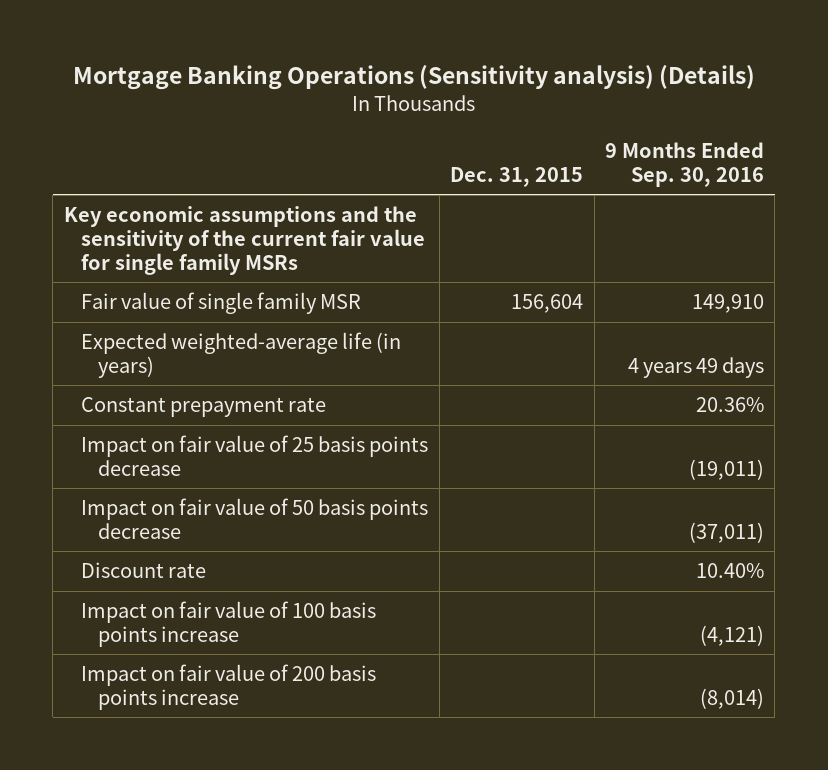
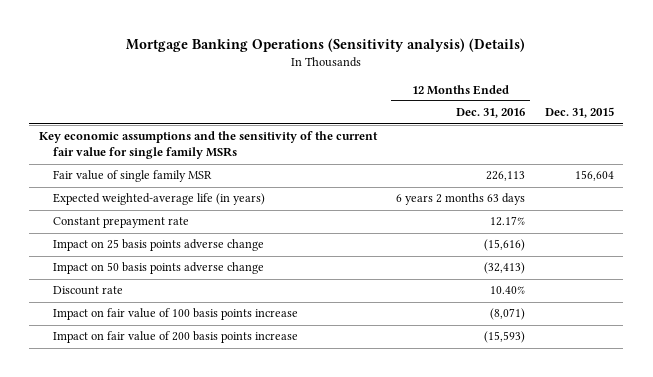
- | Dec. 31, 2015 | 9 Months Ended Sep. 30, 2016
+ | 12 Months Ended Dec. 31, 2016 | Dec. 31, 2015
- Impact on fair value of 25 basis points decrease | | (19,011)
- Impact on fair value of 50 basis points decrease | | (37,011)
+ Impact on 25 basis points adverse change | (15,616) |
+ Impact on 50 basis points adverse change | (32,413) |

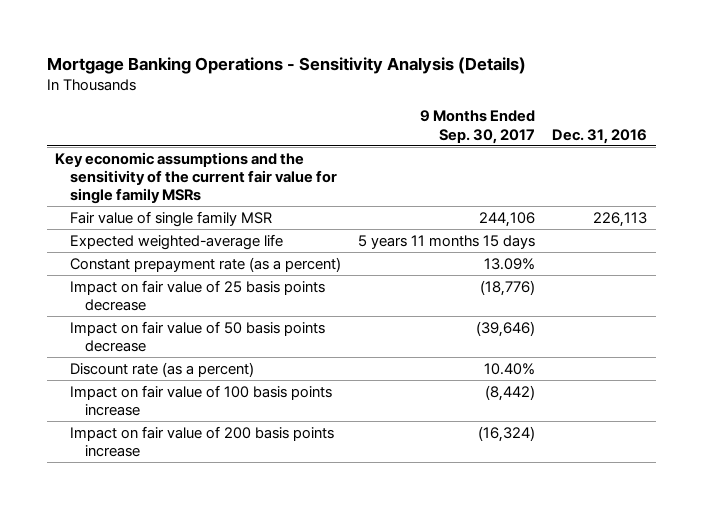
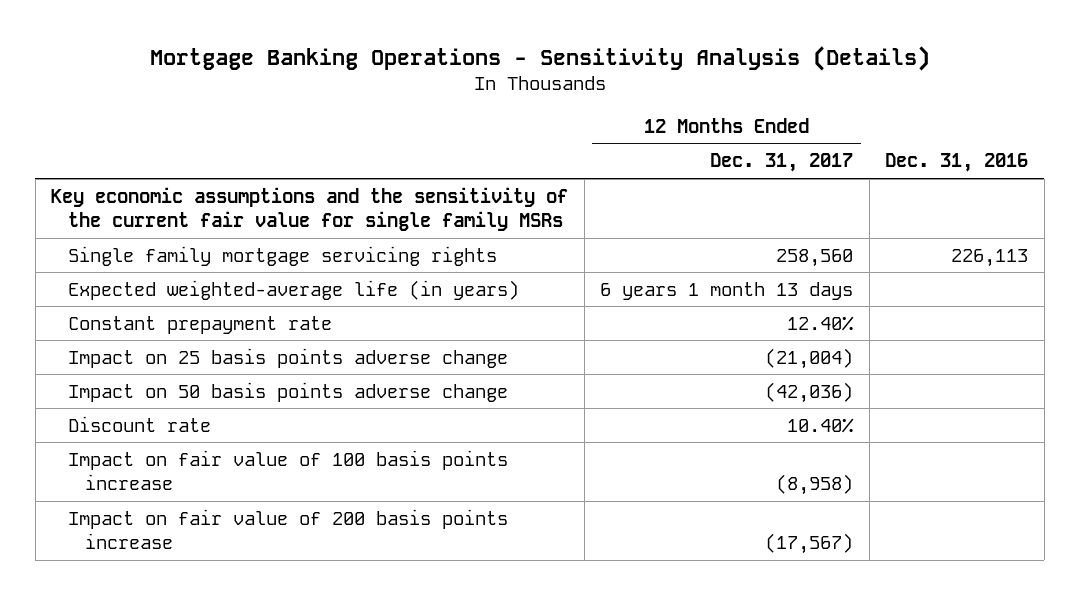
- | 9 Months Ended Sep. 30, 2017 | Dec. 31, 2016
+ | 12 Months Ended Dec. 31, 2017 | Dec. 31, 2016
- Fair value of single family MSR | 244,106 | 226,113
- Expected weighted-average life | 5 years 11 months 15 days |
- Constant prepayment rate (as a percent) | 13.09% |
- Impact on fair value of 25 basis points decrease | (18,776) |
- Impact on fair value of 50 basis points decrease | (39,646) |
- Discount rate (as a percent) | 10.40% |
+ Single family mortgage servicing rights | 258,560 | 226,113
+ Expected weighted-average life (in years) | 6 years 1 month 13 days |
+ Constant prepayment rate | 12.40% |
+ Impact on 25 basis points adverse change | (21,004) |
+ Impact on 50 basis points adverse change | (42,036) |
+ Discount rate | 10.40% |

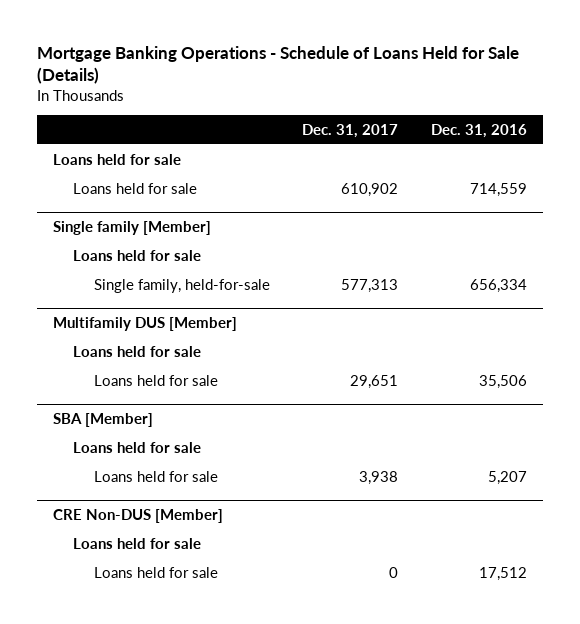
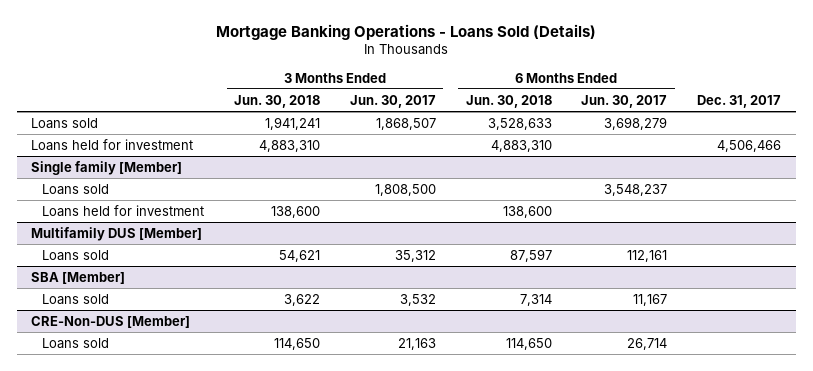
- Mortgage Banking Operations - Schedule of Loans Held for Sale (Details)
+ Mortgage Banking Operations - Loans Sold (Details)
- | Dec. 31, 2017 | Dec. 31, 2016
+ | 3 Months Ended Jun. 30, 2018 | 3 Months Ended Jun. 30, 2017 | 6 Months Ended Jun. 30, 2018 | 6 Months Ended Jun. 30, 2017 | Dec. 31, 2017
- Loans held for sale
- Loans held for sale | 610,902 | 714,559
+ Loans sold | 1,941,241 | 1,868,507 | 3,528,633 | 3,698,279 |
+ Loans held for investment | 4,883,310 | | 4,883,310 | | 4,506,466
@ Single family [Member]
- Loans held for sale
- Single family, held-for-sale | 577,313 | 656,334
+ Loans sold | | 1,808,500 | | 3,548,237 |
+ Loans held for investment | 138,600 | | 138,600 | |
@ Multifamily DUS [Member]
- Loans held for sale
- Loans held for sale | 29,651 | 35,506
+ Loans sold | 54,621 | 35,312 | 87,597 | 112,161 |
@ SBA [Member]
- Loans held for sale
- Loans held for sale | 3,938 | 5,207
- CRE Non-DUS [Member]
- Loans held for sale
- Loans held for sale | 0 | 17,512
@ SBA [Member]
+ Loans sold | 3,622 | 3,532 | 7,314 | 11,167 |
+ CRE-Non-DUS [Member]
+ Loans sold | 114,650 | 21,163 | 114,650 | 26,714 |

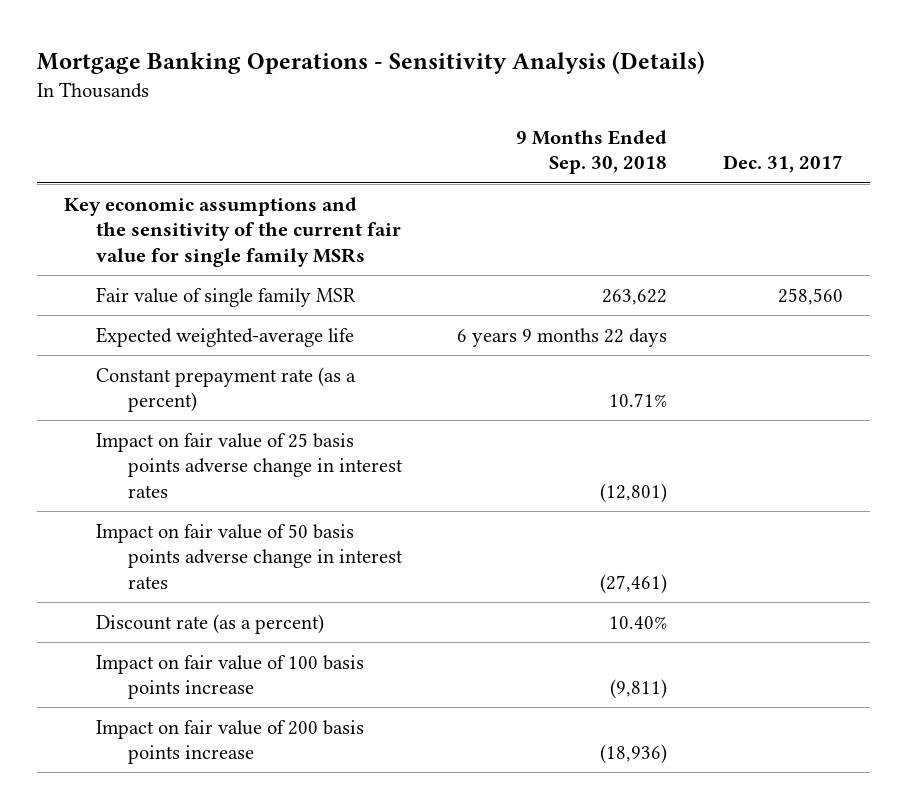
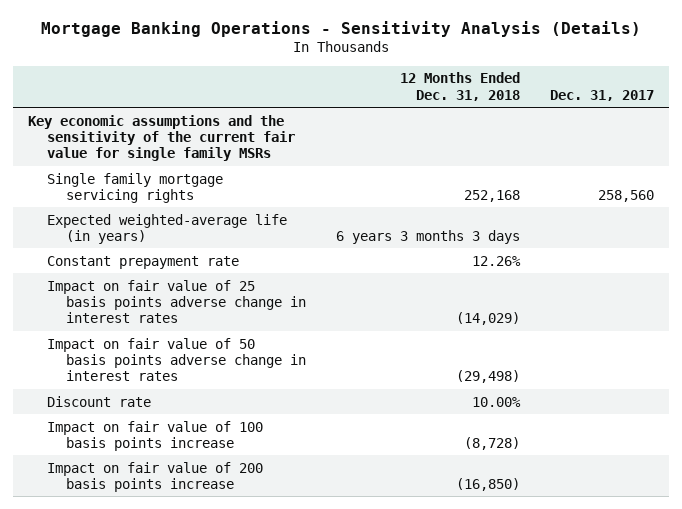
- | 9 Months Ended Sep. 30, 2018 | Dec. 31, 2017
+ | 12 Months Ended Dec. 31, 2018 | Dec. 31, 2017
- Fair value of single family MSR | 263,622 | 258,560
- Expected weighted-average life | 6 years 9 months 22 days |
- Constant prepayment rate (as a percent) | 10.71% |
+ Single family mortgage servicing rights | 252,168 | 258,560
+ Expected weighted-average life (in years) | 6 years 3 months 3 days |
+ Constant prepayment rate | 12.26% |
- Discount rate (as a percent) | 10.40% |
+ Discount rate | 10.00% |

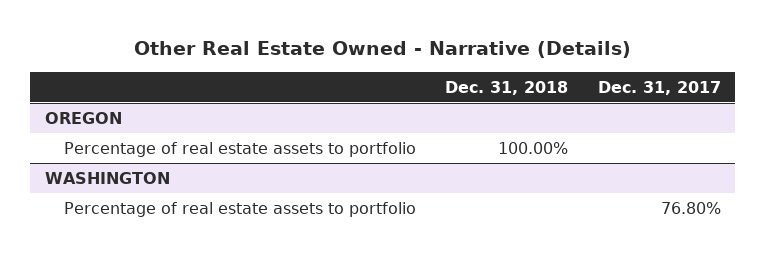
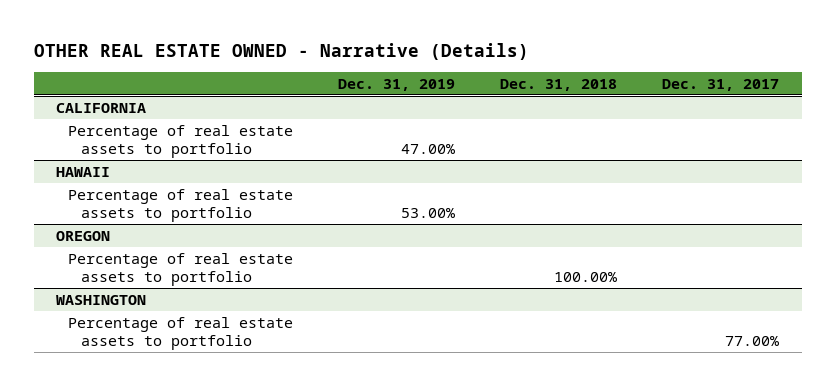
- Other Real Estate Owned - Narrative (Details)
+ OTHER REAL ESTATE OWNED - Narrative (Details)
- | Dec. 31, 2018 | Dec. 31, 2017
+ | Dec. 31, 2019 | Dec. 31, 2018 | Dec. 31, 2017
+ CALIFORNIA
+ Percentage of real estate assets to portfolio | 47.00% | |
+ HAWAII
+ Percentage of real estate assets to portfolio | 53.00% | |
@ WASHINGTON
- Percentage of real estate assets to portfolio | | 76.80%
+ Percentage of real estate assets to portfolio | | | 77.00%

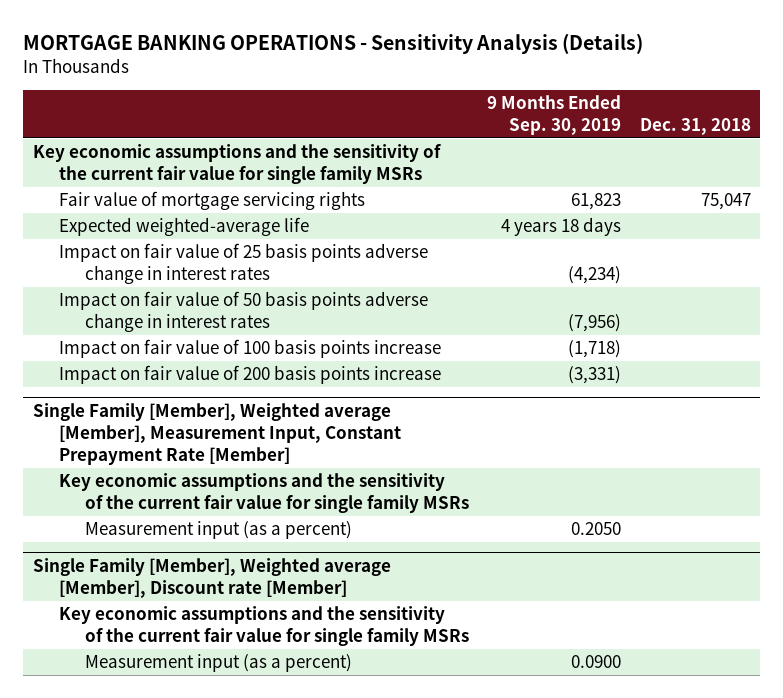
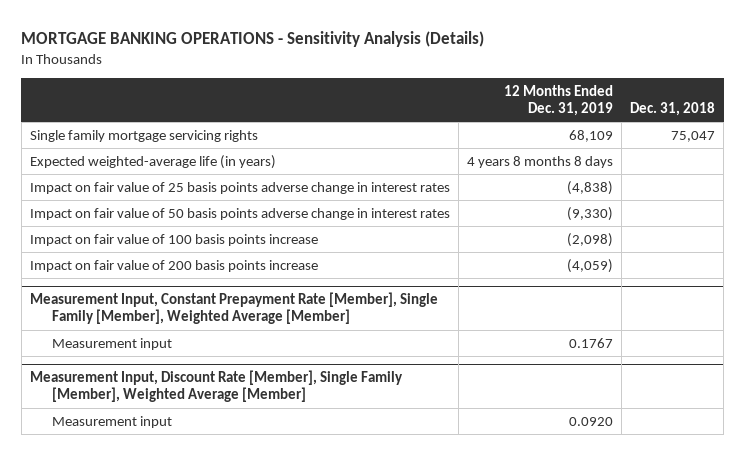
- | 9 Months Ended Sep. 30, 2019 | Dec. 31, 2018
+ | 12 Months Ended Dec. 31, 2019 | Dec. 31, 2018
- Key economic assumptions and the sensitivity of the current fair value for single family MSRs
- Fair value of mortgage servicing rights | 61,823 | 75,047
- Expected weighted-average life | 4 years 18 days |
+ Single family mortgage servicing rights | 68,109 | 75,047
+ Expected weighted-average life (in years) | 4 years 8 months 8 days |
- Single Family [Member], Weighted average [Member], Measurement Input, Constant Prepayment Rate [Member]
- Key economic assumptions and the sensitivity of the current fair value for single family MSRs
- Measurement input (as a percent) | 0.2050 |
- Single Family [Member], Weighted average [Member], Discount rate [Member]
- Key economic assumptions and the sensitivity of the current fair value for single family MSRs
- Measurement input (as a percent) | 0.0900 |
+ Measurement Input, Constant Prepayment Rate [Member], Single Family [Member], Weighted Average [Member]
+ Measurement input | 0.1767 |
+ Measurement Input, Discount Rate [Member], Single Family [Member], Weighted Average [Member]
+ Measurement input | 0.0920 |

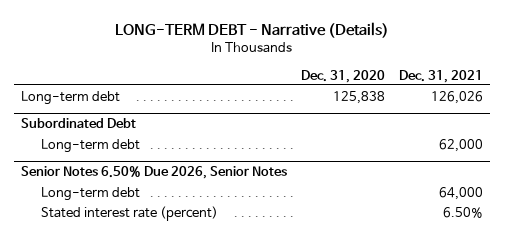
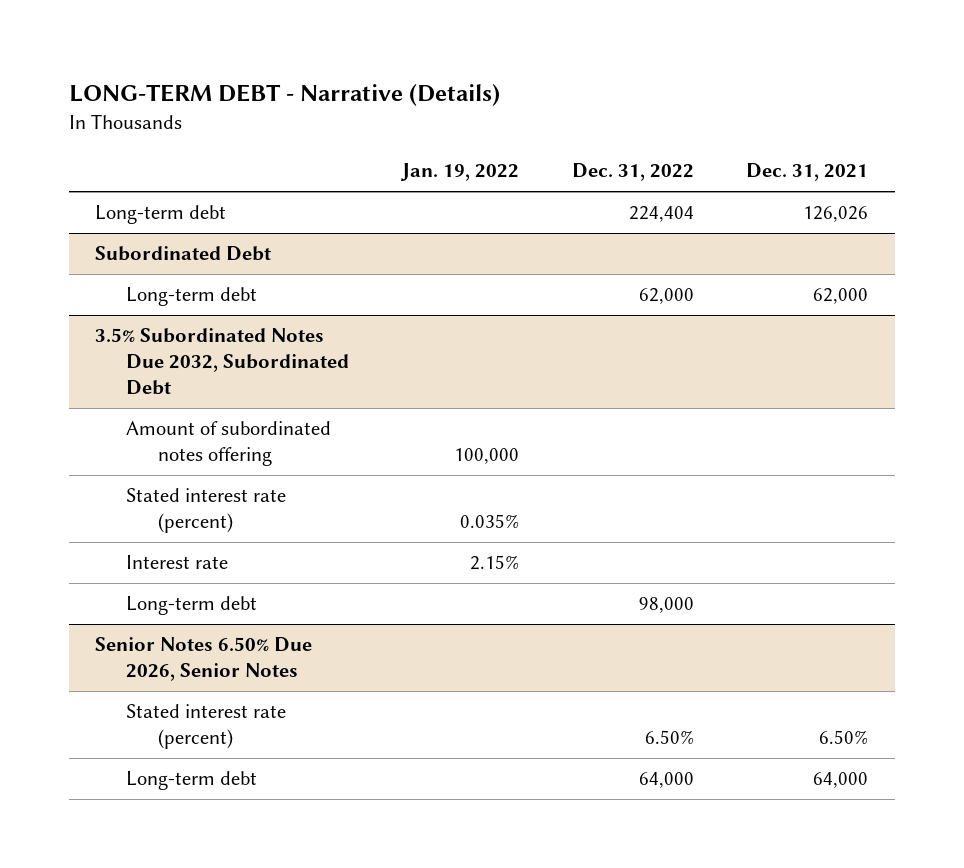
- | Dec. 31, 2020 | Dec. 31, 2021
+ | Jan. 19, 2022 | Dec. 31, 2022 | Dec. 31, 2021
+ 3.5% Subordinated Notes Due 2032, Subordinated Debt
+ Amount of subordinated notes offering | 100,000 | |
+ Stated interest rate (percent) | 0.035% | |
+ Interest rate | 2.15% | |
+ Long-term debt | | 98,000 |
@ Senior Notes 6.50% Due 2026, Senior Notes
moved down: Long-term debt | | 64,000 | 64,000

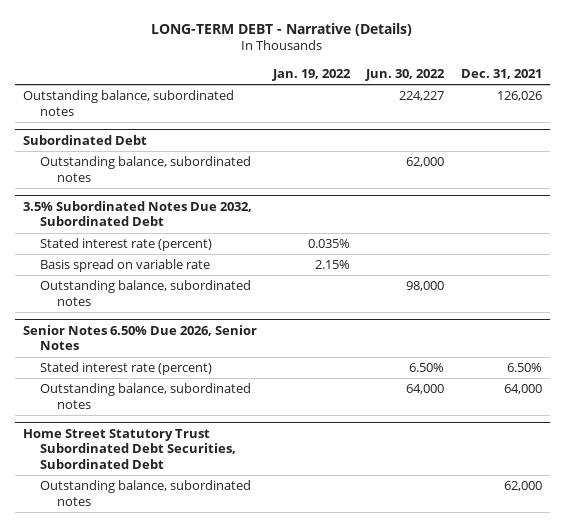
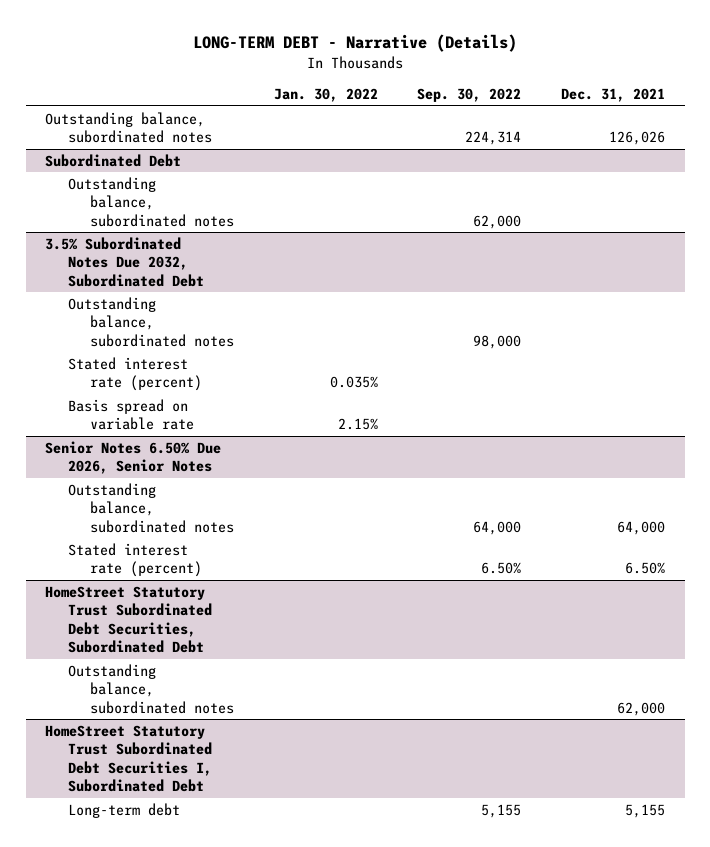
- | Jan. 19, 2022 | Jun. 30, 2022 | Dec. 31, 2021
+ | Jan. 30, 2022 | Sep. 30, 2022 | Dec. 31, 2021
@ 3.5% Subordinated Notes Due 2032, Subordinated Debt
moved up: Outstanding balance, subordinated notes | | 98,000 |
- Home Street Statutory Trust Subordinated Debt Securities, Subordinated Debt
@ Senior Notes 6.50% Due 2026, Senior Notes
moved down: Stated interest rate (percent) | | 6.50% | 6.50%
+ HomeStreet Statutory Trust Subordinated Debt Securities, Subordinated Debt
+ HomeStreet Statutory Trust Subordinated Debt Securities I, Subordinated Debt
+ Long-term debt | | 5,155 | 5,155

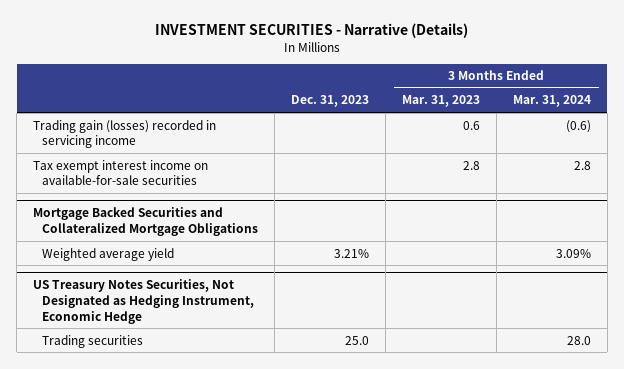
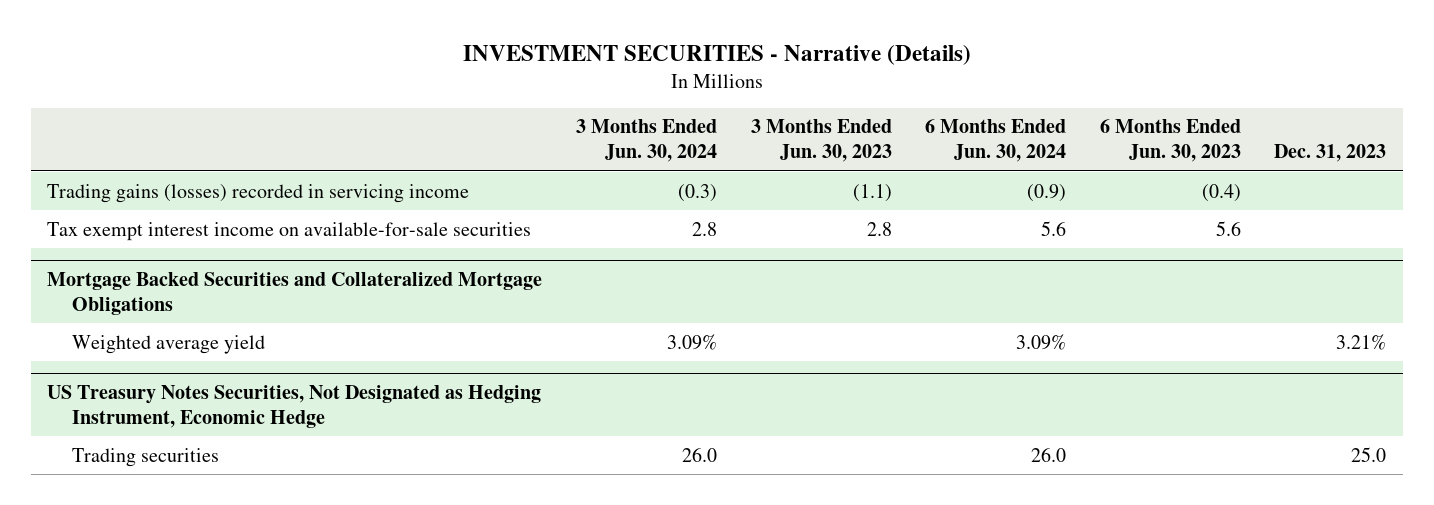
- | Dec. 31, 2023 | 3 Months Ended Mar. 31, 2023 | 3 Months Ended Mar. 31, 2024
+ | 3 Months Ended Jun. 30, 2024 | 3 Months Ended Jun. 30, 2023 | 6 Months Ended Jun. 30, 2024 | 6 Months Ended Jun. 30, 2023 | Dec. 31, 2023
- Trading gain (losses) recorded in servicing income | | 0.6 | (0.6)
+ Trading gains (losses) recorded in servicing income | (0.3) | (1.1) | (0.9) | (0.4) |

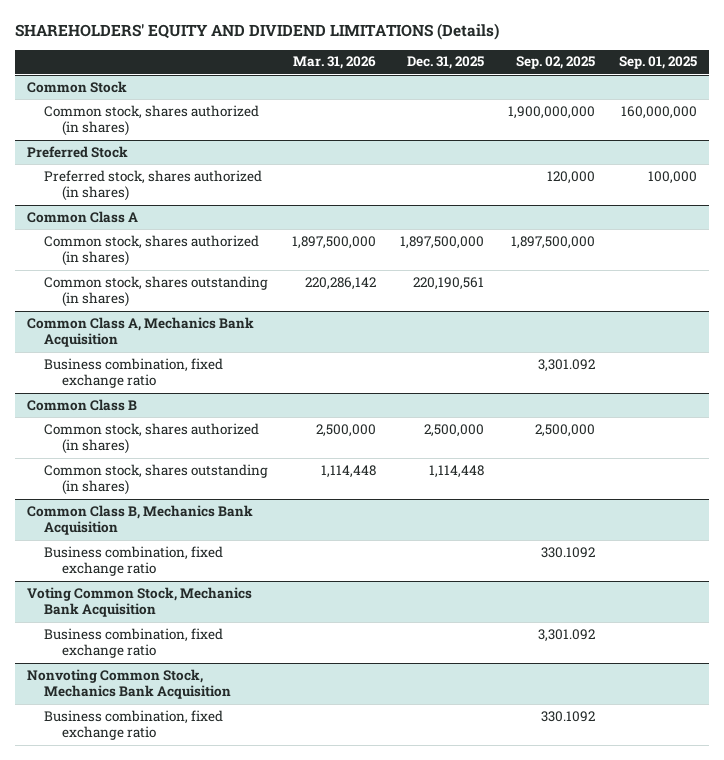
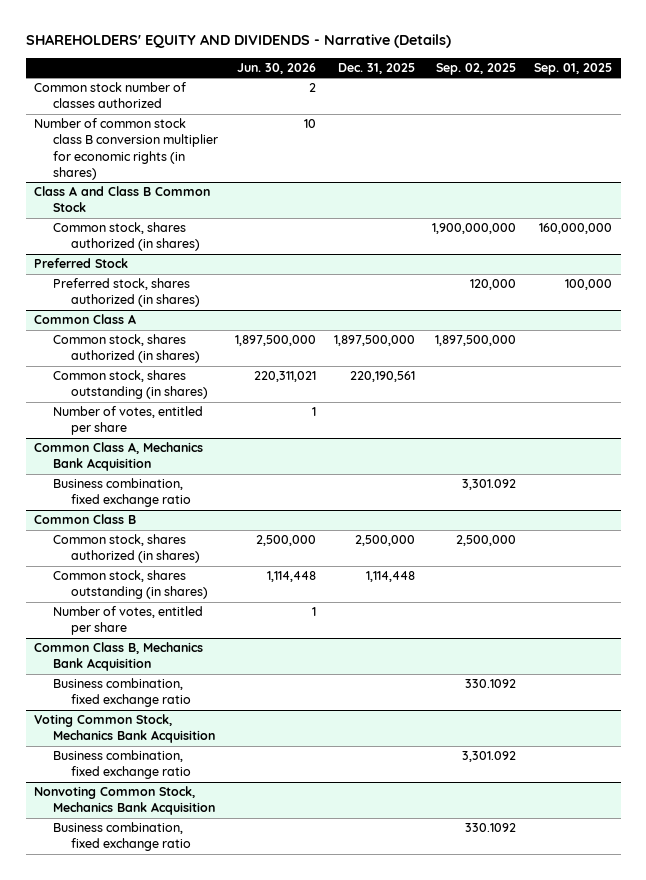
- SHAREHOLDERS' EQUITY AND DIVIDEND LIMITATIONS (Details)
+ SHAREHOLDERS' EQUITY AND DIVIDENDS - Narrative (Details)
- | Mar. 31, 2026 | Dec. 31, 2025 | Sep. 02, 2025 | Sep. 01, 2025
+ | Jun. 30, 2026 | Dec. 31, 2025 | Sep. 02, 2025 | Sep. 01, 2025
- Common Stock
+ Common stock number of classes authorized | 2 | | |
+ Number of common stock class B conversion multiplier for economic rights (in shares) | 10 | | |
+ Class A and Class B Common Stock
@ Common Class A
+ Number of votes, entitled per share | 1 | | |
@ Common Class B
+ Number of votes, entitled per share | 1 | | |

